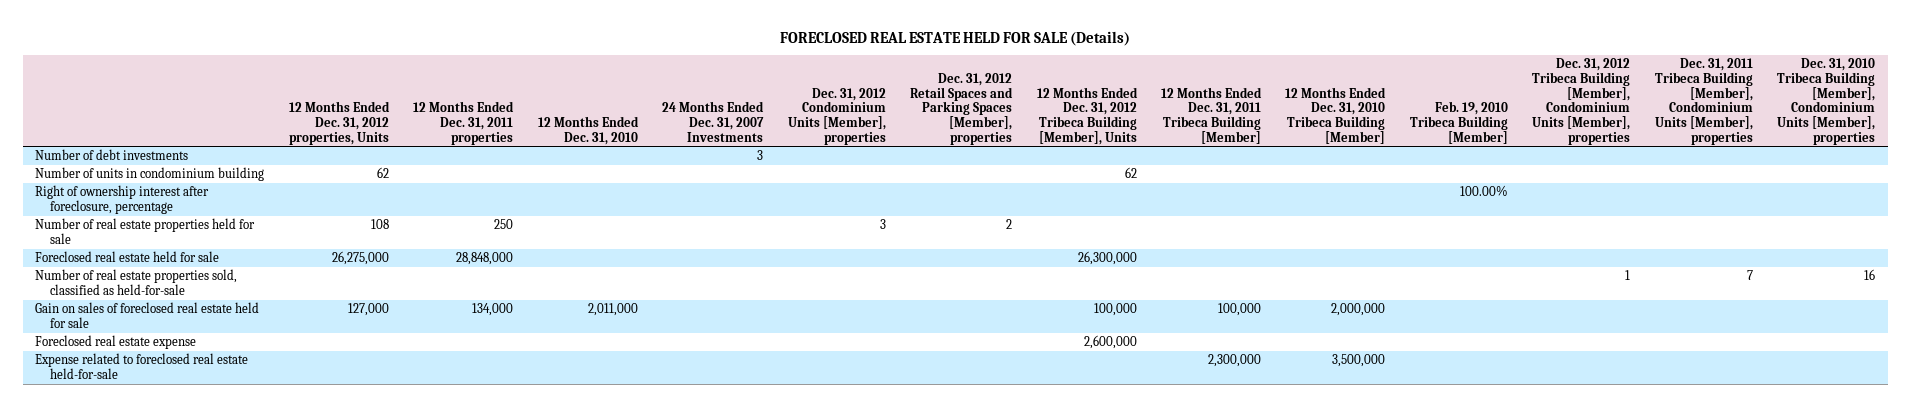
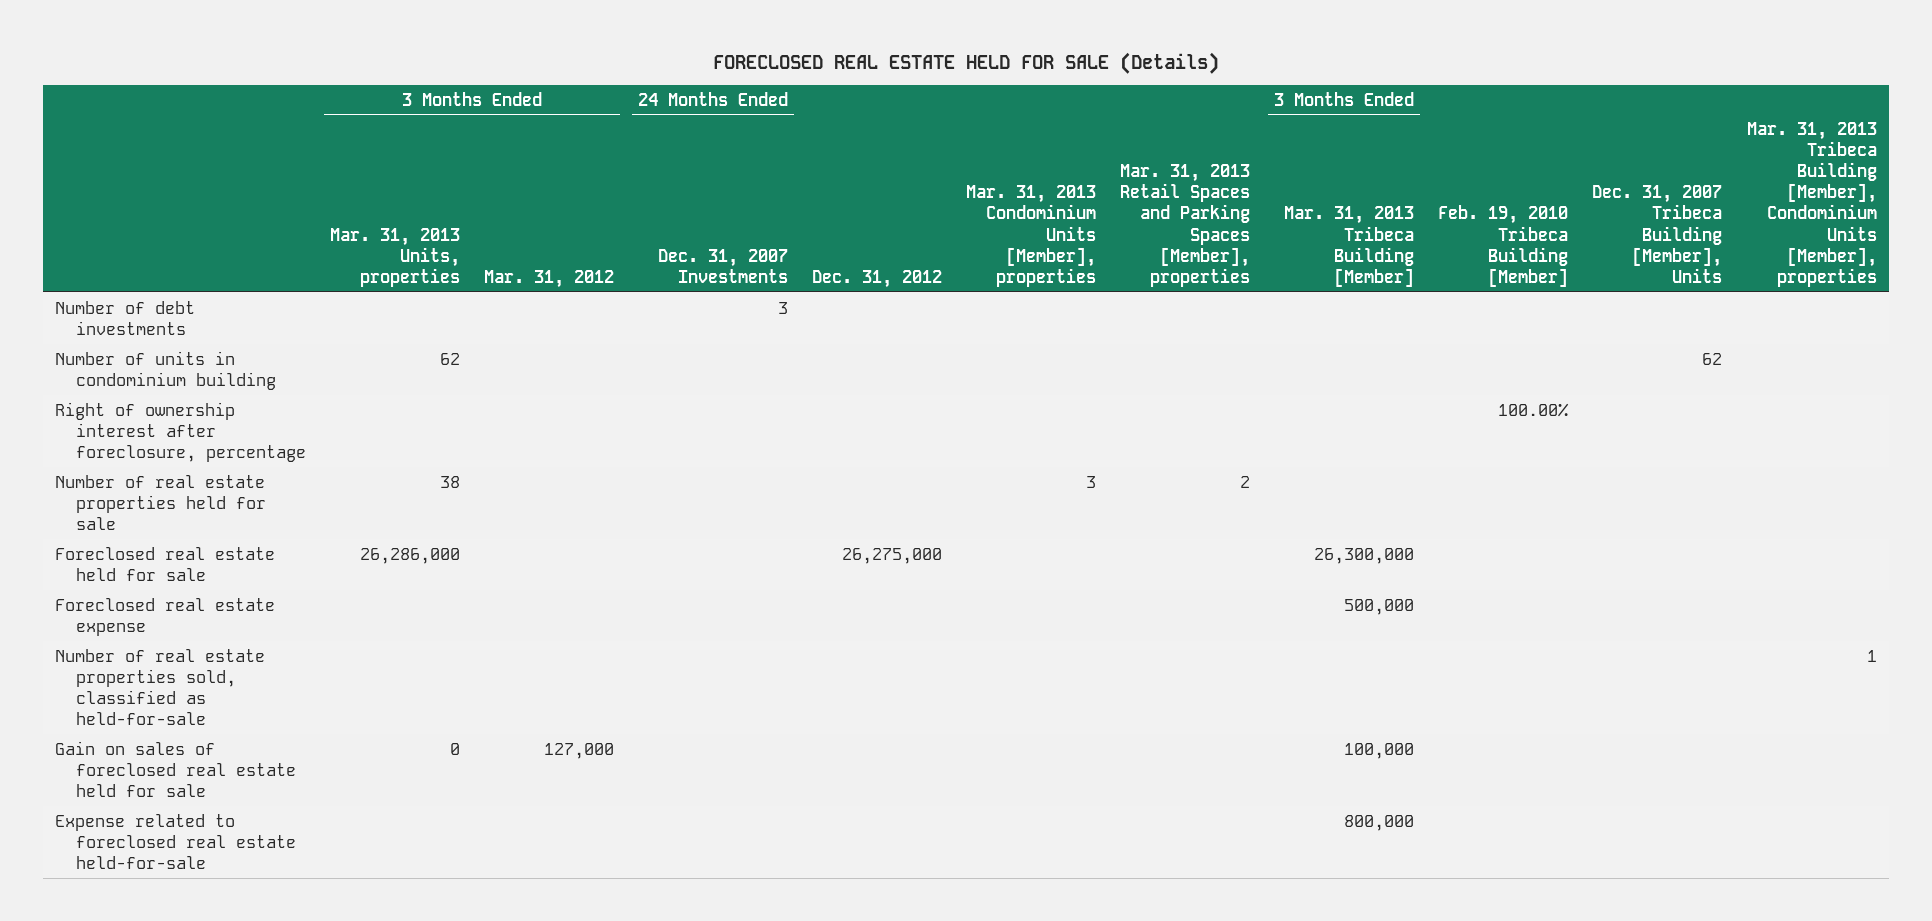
- | 12 Months Ended Dec. 31, 2012 properties, Units | 12 Months Ended Dec. 31, 2011 properties | 12 Months Ended Dec. 31, 2010 | 24 Months Ended Dec. 31, 2007 Investments | Dec. 31, 2012 Condominium Units [Member], properties | Dec. 31, 2012 Retail Spaces and Parking Spaces [Member], properties | 12 Months Ended Dec. 31, 2012 Tribeca Building [Member], Units | 12 Months Ended Dec. 31, 2011 Tribeca Building [Member] | 12 Months Ended Dec. 31, 2010 Tribeca Building [Member] | Feb. 19, 2010 Tribeca Building [Member] | Dec. 31, 2012 Tribeca Building [Member], Condominium Units [Member], properties | Dec. 31, 2011 Tribeca Building [Member], Condominium Units [Member], properties | Dec. 31, 2010 Tribeca Building [Member], Condominium Units [Member], properties
+ | 3 Months Ended Mar. 31, 2013 Units, properties | 3 Months Ended Mar. 31, 2012 | 24 Months Ended Dec. 31, 2007 Investments | Dec. 31, 2012 | Mar. 31, 2013 Condominium Units [Member], properties | Mar. 31, 2013 Retail Spaces and Parking Spaces [Member], properties | 3 Months Ended Mar. 31, 2013 Tribeca Building [Member] | Feb. 19, 2010 Tribeca Building [Member] | Dec. 31, 2007 Tribeca Building [Member], Units | Mar. 31, 2013 Tribeca Building [Member], Condominium Units [Member], properties
moved up: Foreclosed real estate expense | | | | | | | 500,000 | | |

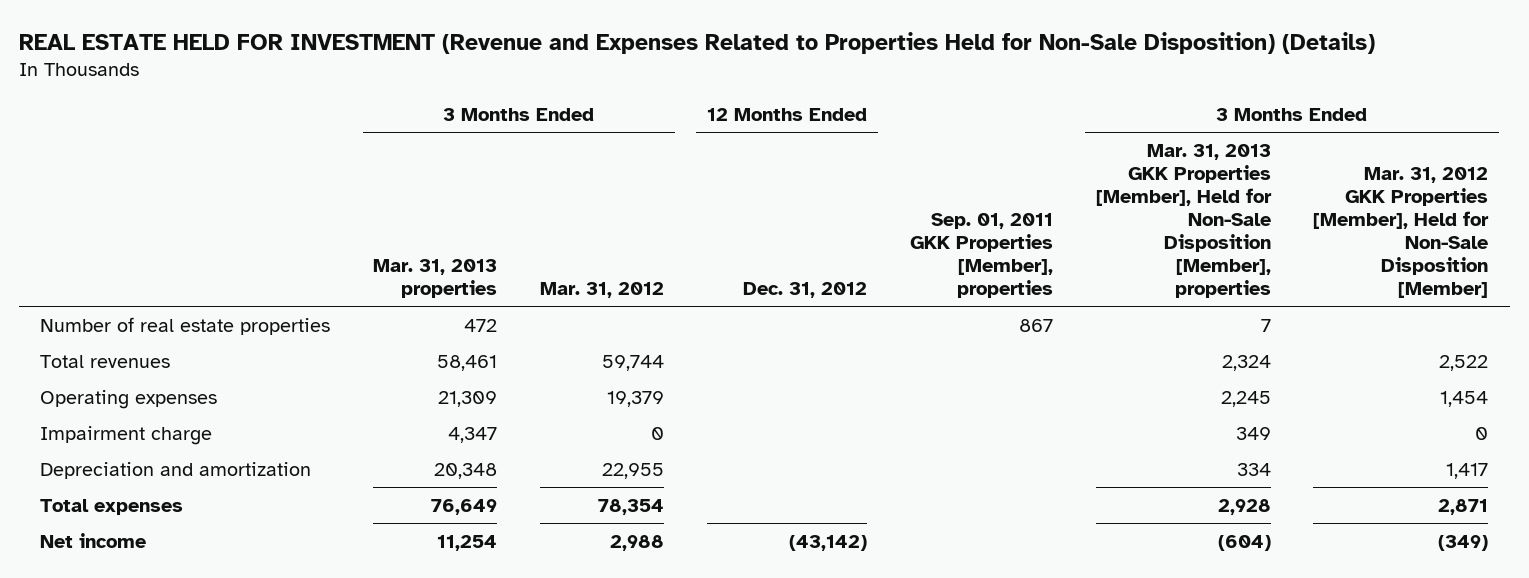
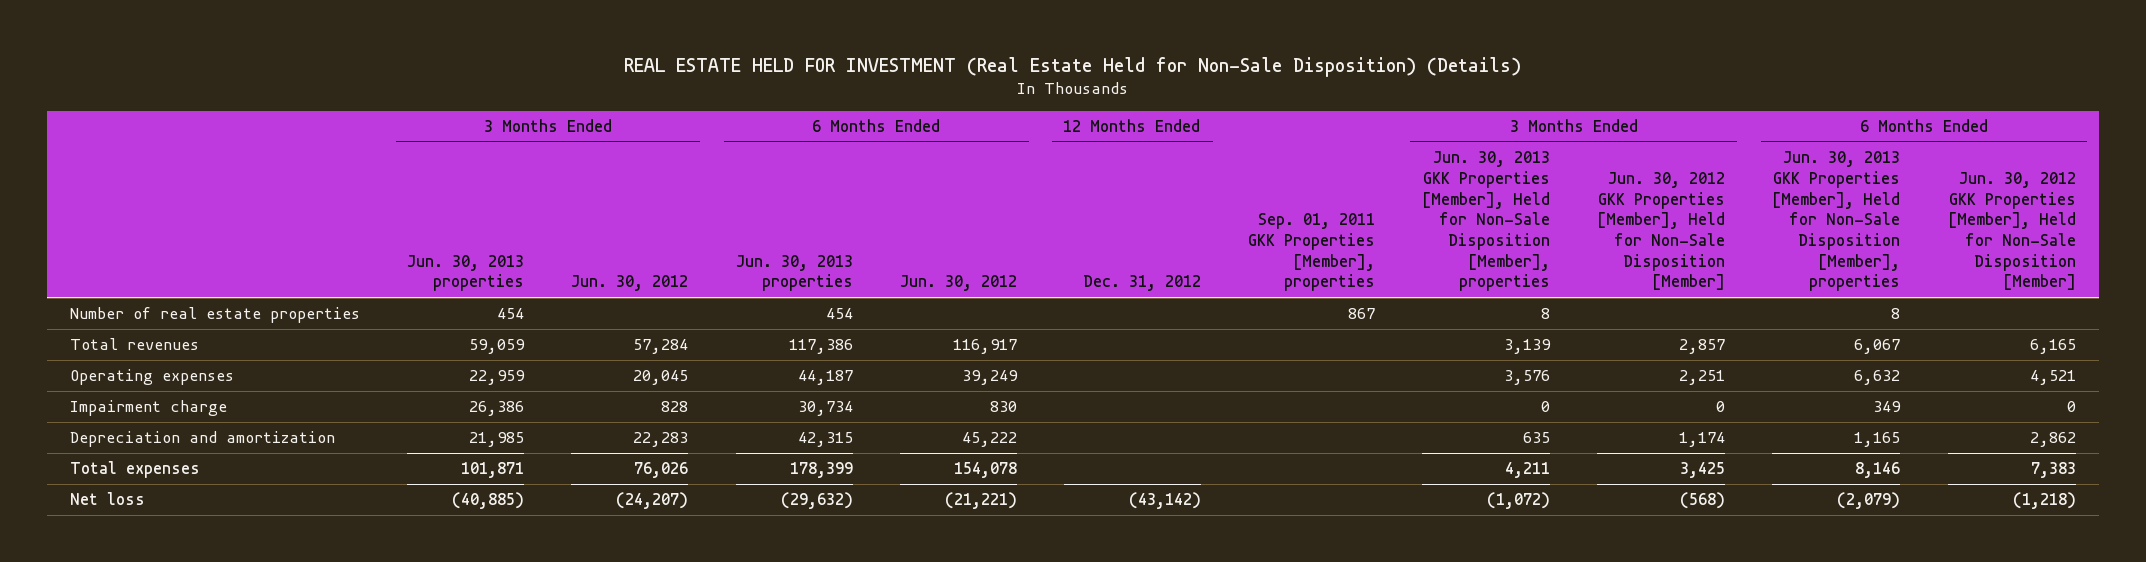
- REAL ESTATE HELD FOR INVESTMENT (Revenue and Expenses Related to Properties Held for Non-Sale Disposition) (Details)
+ REAL ESTATE HELD FOR INVESTMENT (Real Estate Held for Non-Sale Disposition) (Details)
- | 3 Months Ended Mar. 31, 2013 properties | 3 Months Ended Mar. 31, 2012 | 12 Months Ended Dec. 31, 2012 | Sep. 01, 2011 GKK Properties [Member], properties | 3 Months Ended Mar. 31, 2013 GKK Properties [Member], Held for Non-Sale Disposition [Member], properties | 3 Months Ended Mar. 31, 2012 GKK Properties [Member], Held for Non-Sale Disposition [Member]
+ | 3 Months Ended Jun. 30, 2013 properties | 3 Months Ended Jun. 30, 2012 | 6 Months Ended Jun. 30, 2013 properties | 6 Months Ended Jun. 30, 2012 | 12 Months Ended Dec. 31, 2012 | Sep. 01, 2011 GKK Properties [Member], properties | 3 Months Ended Jun. 30, 2013 GKK Properties [Member], Held for Non-Sale Disposition [Member], properties | 3 Months Ended Jun. 30, 2012 GKK Properties [Member], Held for Non-Sale Disposition [Member] | 6 Months Ended Jun. 30, 2013 GKK Properties [Member], Held for Non-Sale Disposition [Member], properties | 6 Months Ended Jun. 30, 2012 GKK Properties [Member], Held for Non-Sale Disposition [Member]
- Net income | 11,254 | 2,988 | (43,142) | | (604) | (349)
+ Net loss | (40,885) | (24,207) | (29,632) | (21,221) | (43,142) | | (1,072) | (568) | (2,079) | (1,218)

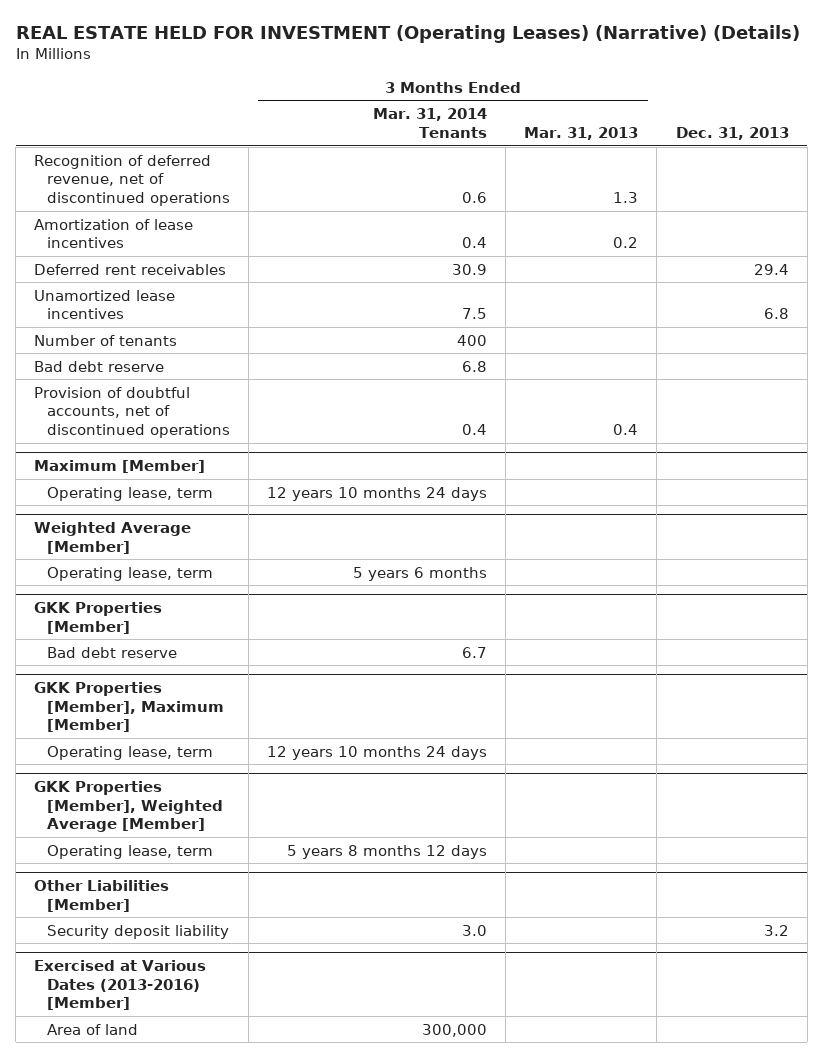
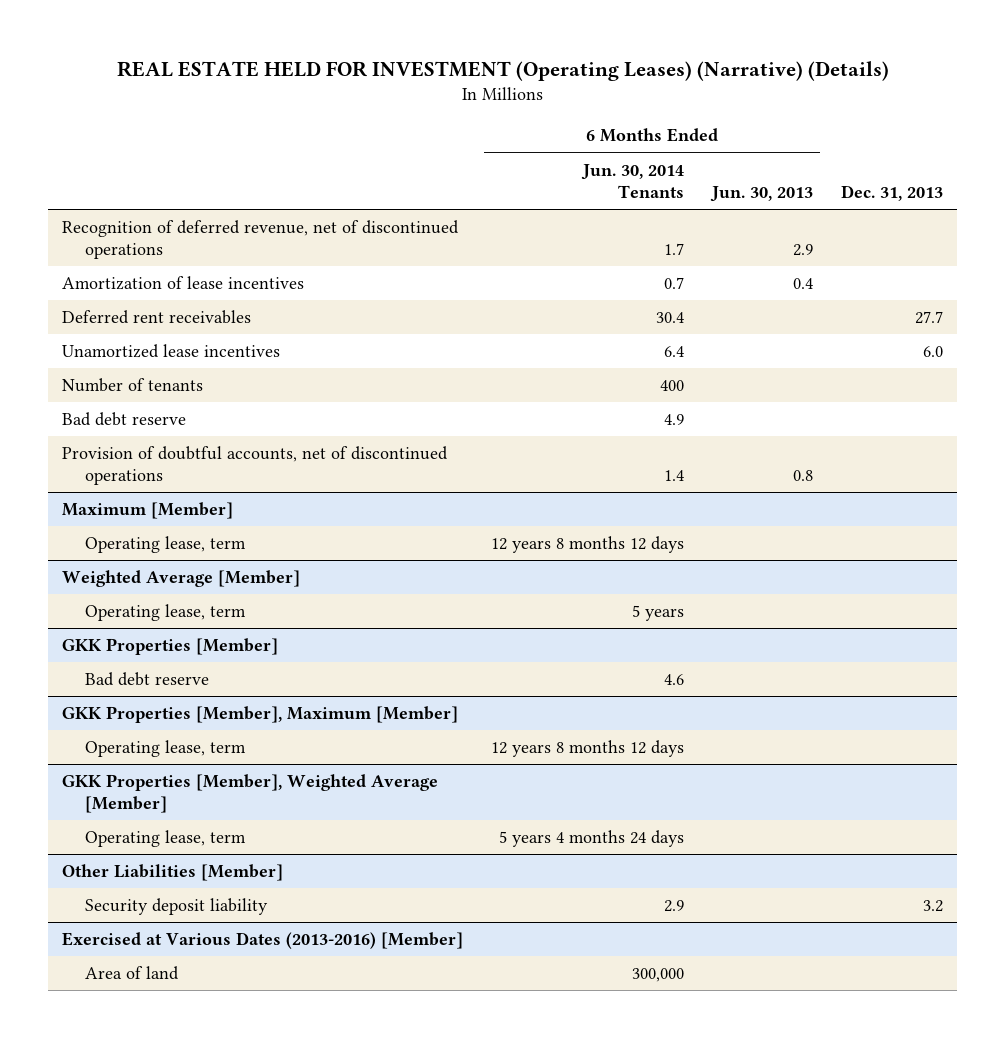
- | 3 Months Ended Mar. 31, 2014 Tenants | 3 Months Ended Mar. 31, 2013 | Dec. 31, 2013
+ | 6 Months Ended Jun. 30, 2014 Tenants | 6 Months Ended Jun. 30, 2013 | Dec. 31, 2013
- Deferred rent receivables | 30.9 | | 29.4
- Unamortized lease incentives | 7.5 | | 6.8
+ Deferred rent receivables | 30.4 | | 27.7
+ Unamortized lease incentives | 6.4 | | 6.0

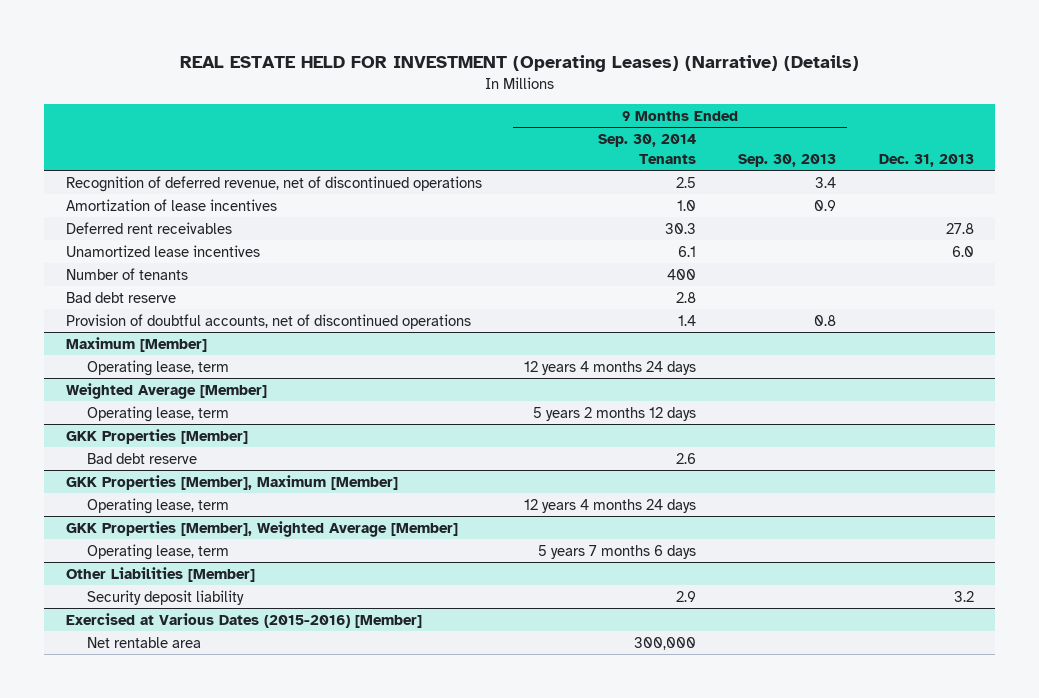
- | 6 Months Ended Jun. 30, 2014 Tenants | 6 Months Ended Jun. 30, 2013 | Dec. 31, 2013
+ | 9 Months Ended Sep. 30, 2014 Tenants | 9 Months Ended Sep. 30, 2013 | Dec. 31, 2013
- Deferred rent receivables | 30.4 | | 27.7
+ Deferred rent receivables | 30.3 | | 27.8
- Exercised at Various Dates (2013-2016) [Member]
- Area of land | 300,000 | |
+ Exercised at Various Dates (2015-2016) [Member]
+ Net rentable area | 300,000 | |

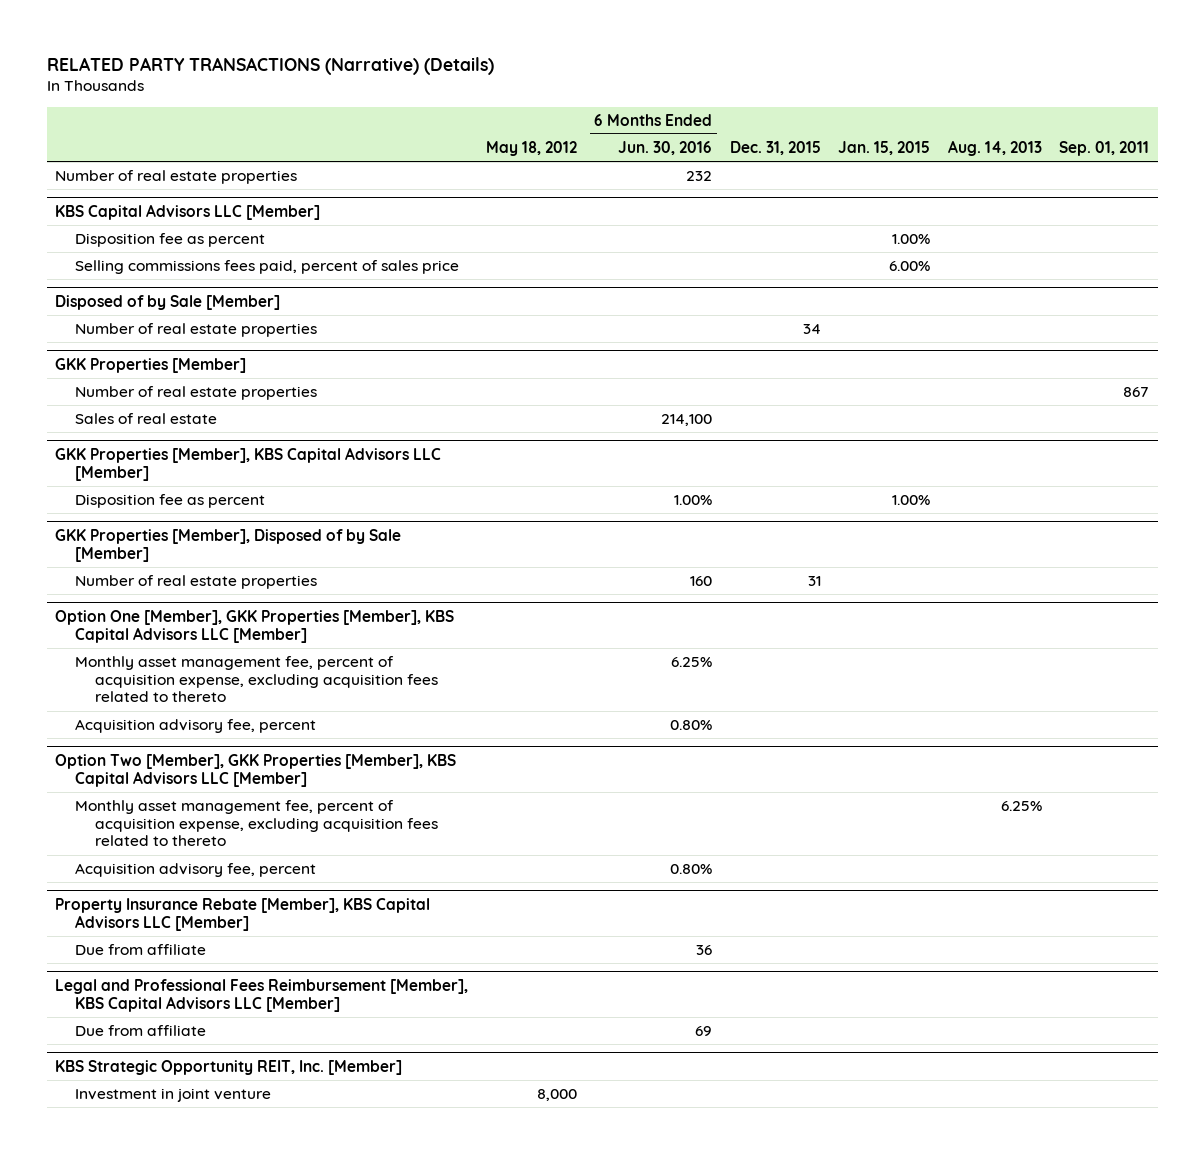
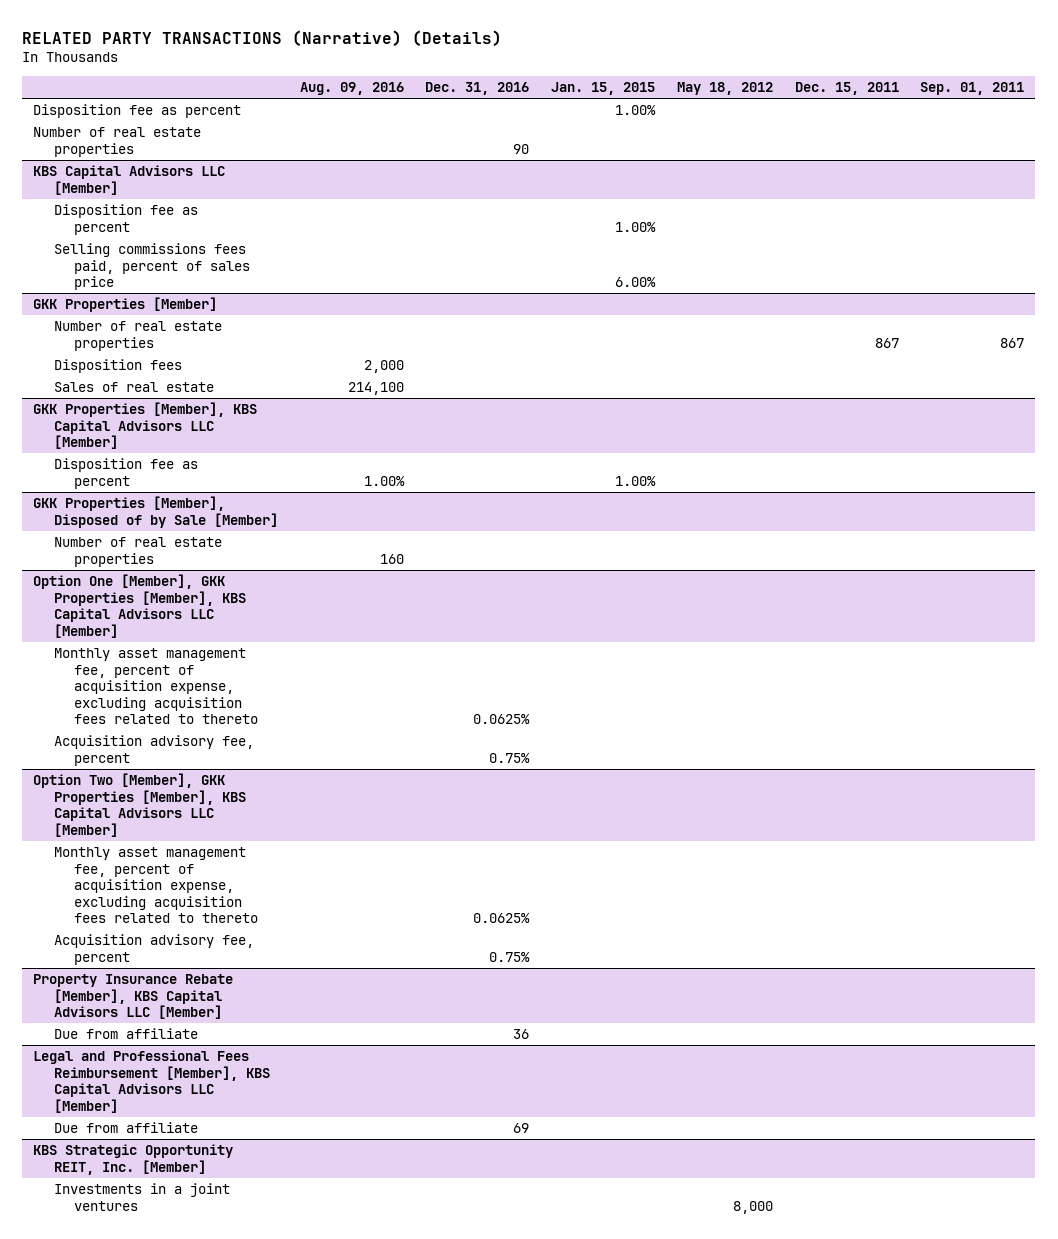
- | May 18, 2012 | 6 Months Ended Jun. 30, 2016 | Dec. 31, 2015 | Jan. 15, 2015 | Aug. 14, 2013 | Sep. 01, 2011
+ | Aug. 09, 2016 | Dec. 31, 2016 | Jan. 15, 2015 | May 18, 2012 | Dec. 15, 2011 | Sep. 01, 2011
+ Disposition fee as percent | | | 1.00% | | |
- Disposed of by Sale [Member]
- Number of real estate properties | | | 34 | | |
@ GKK Properties [Member]
+ Disposition fees | 2,000 | | | | |
@ KBS Strategic Opportunity REIT, Inc. [Member]
- Investment in joint venture | 8,000 | | | | |
+ Investments in a joint ventures | | | | 8,000 | |

